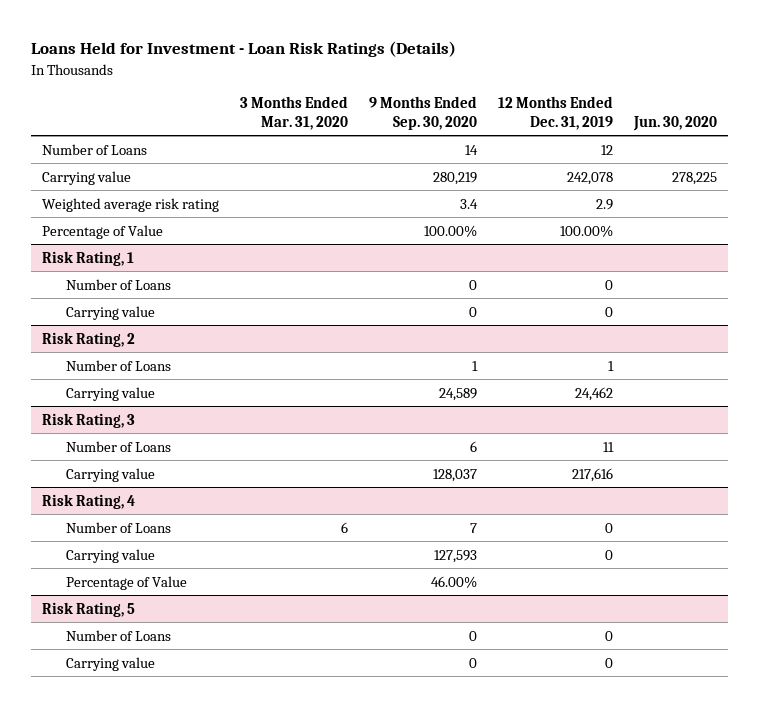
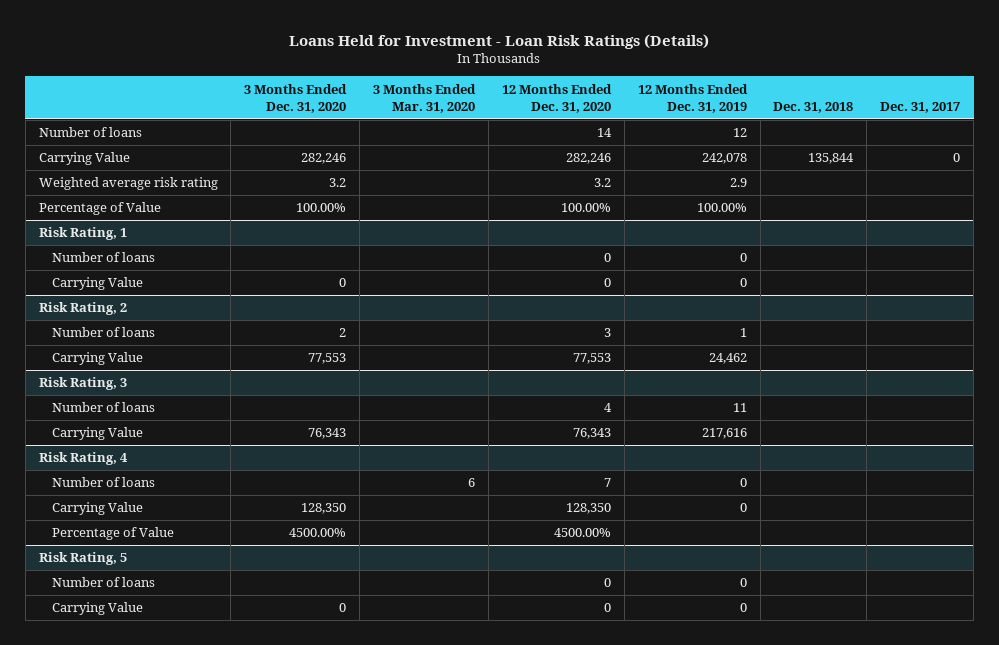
- | 3 Months Ended Mar. 31, 2020 | 9 Months Ended Sep. 30, 2020 | 12 Months Ended Dec. 31, 2019 | Jun. 30, 2020
+ | 3 Months Ended Dec. 31, 2020 | 3 Months Ended Mar. 31, 2020 | 12 Months Ended Dec. 31, 2020 | 12 Months Ended Dec. 31, 2019 | Dec. 31, 2018 | Dec. 31, 2017
- Number of Loans | | 14 | 12 |
- Carrying value | | 280,219 | 242,078 | 278,225
+ Number of loans | | | 14 | 12 | |
+ Carrying Value | 282,246 | | 282,246 | 242,078 | 135,844 | 0
@ Risk Rating, 1
- Number of Loans | | 0 | 0 |
- Carrying value | | 0 | 0 |
+ Number of loans | | | 0 | 0 | |
+ Carrying Value | 0 | | 0 | 0 | |
@ Risk Rating, 2
- Number of Loans | | 1 | 1 |
- Carrying value | | 24,589 | 24,462 |
+ Number of loans | 2 | | 3 | 1 | |
+ Carrying Value | 77,553 | | 77,553 | 24,462 | |
@ Risk Rating, 3
- Number of Loans | | 6 | 11 |
- Carrying value | | 128,037 | 217,616 |
+ Number of loans | | | 4 | 11 | |
+ Carrying Value | 76,343 | | 76,343 | 217,616 | |
@ Risk Rating, 4
- Number of Loans | 6 | 7 | 0 |
- Carrying value | | 127,593 | 0 |
+ Number of loans | | 6 | 7 | 0 | |
+ Carrying Value | 128,350 | | 128,350 | 0 | |
@ Risk Rating, 5
- Number of Loans | | 0 | 0 |
- Carrying value | | 0 | 0 |
+ Number of loans | | | 0 | 0 | |
+ Carrying Value | 0 | | 0 | 0 | |

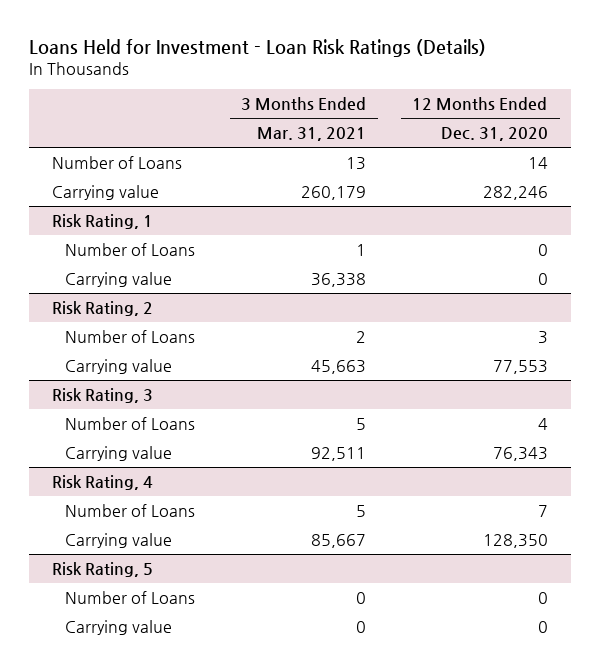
- | 3 Months Ended Dec. 31, 2020 | 3 Months Ended Mar. 31, 2020 | 12 Months Ended Dec. 31, 2020 | 12 Months Ended Dec. 31, 2019 | Dec. 31, 2018 | Dec. 31, 2017
+ | 3 Months Ended Mar. 31, 2021 | 12 Months Ended Dec. 31, 2020
- Number of loans | | | 14 | 12 | |
- Carrying Value | 282,246 | | 282,246 | 242,078 | 135,844 | 0
- Weighted average risk rating | 3.2 | | 3.2 | 2.9 | |
- Percentage of Value | 100.00% | | 100.00% | 100.00% | |
+ Number of Loans | 13 | 14
+ Carrying value | 260,179 | 282,246
@ Risk Rating, 1
- Number of loans | | | 0 | 0 | |
- Carrying Value | 0 | | 0 | 0 | |
+ Number of Loans | 1 | 0
+ Carrying value | 36,338 | 0
@ Risk Rating, 2
- Number of loans | 2 | | 3 | 1 | |
- Carrying Value | 77,553 | | 77,553 | 24,462 | |
+ Number of Loans | 2 | 3
+ Carrying value | 45,663 | 77,553
@ Risk Rating, 3
- Number of loans | | | 4 | 11 | |
- Carrying Value | 76,343 | | 76,343 | 217,616 | |
+ Number of Loans | 5 | 4
+ Carrying value | 92,511 | 76,343
@ Risk Rating, 4
- Number of loans | | 6 | 7 | 0 | |
- Carrying Value | 128,350 | | 128,350 | 0 | |
- Percentage of Value | 4500.00% | | 4500.00% | | |
+ Number of Loans | 5 | 7
+ Carrying value | 85,667 | 128,350
@ Risk Rating, 5
- Number of loans | | | 0 | 0 | |
- Carrying Value | 0 | | 0 | 0 | |
+ Number of Loans | 0 | 0
+ Carrying value | 0 | 0

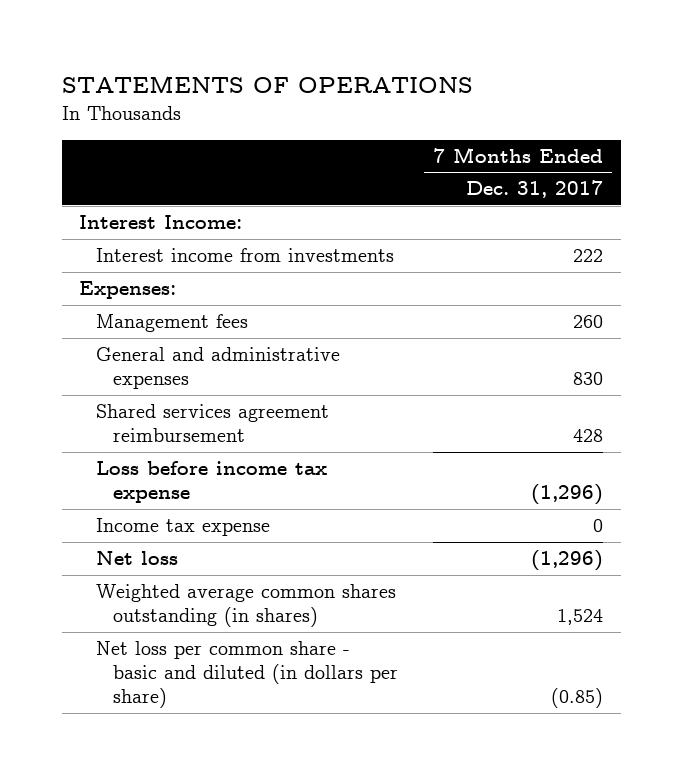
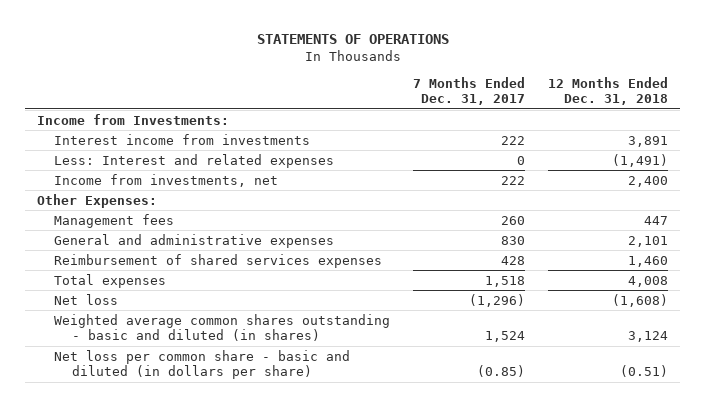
- | 7 Months Ended Dec. 31, 2017
+ | 7 Months Ended Dec. 31, 2017 | 12 Months Ended Dec. 31, 2018
- Interest Income:
+ Income from Investments:
- Expenses:
+ Less: Interest and related expenses | 0 | (1,491)
+ Income from investments, net | 222 | 2,400
+ Other Expenses:
- Shared services agreement reimbursement | 428
- Loss before income tax expense | (1,296)
- Income tax expense | 0
+ Reimbursement of shared services expenses | 428 | 1,460
+ Total expenses | 1,518 | 4,008
- Weighted average common shares outstanding (in shares) | 1,524
+ Weighted average common shares outstanding - basic and diluted (in shares) | 1,524 | 3,124

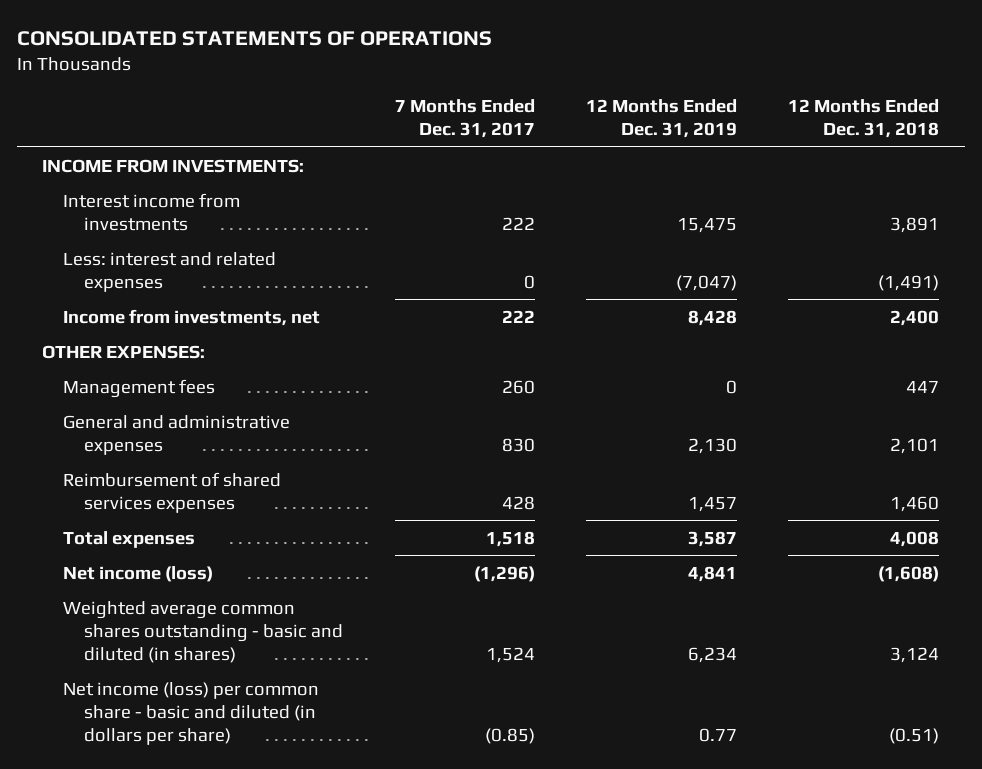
- STATEMENTS OF OPERATIONS
+ CONSOLIDATED STATEMENTS OF OPERATIONS
- | 7 Months Ended Dec. 31, 2017 | 12 Months Ended Dec. 31, 2018
+ | 7 Months Ended Dec. 31, 2017 | 12 Months Ended Dec. 31, 2019 | 12 Months Ended Dec. 31, 2018
- Income from Investments:
+ INCOME FROM INVESTMENTS:
- Less: Interest and related expenses | 0 | (1,491)
+ Less: interest and related expenses | 0 | (7,047) | (1,491)
- Other Expenses:
+ OTHER EXPENSES:
- Net loss | (1,296) | (1,608)
+ Net income (loss) | (1,296) | 4,841 | (1,608)
- Net loss per common share - basic and diluted (in dollars per share) | (0.85) | (0.51)
+ Net income (loss) per common share - basic and diluted (in dollars per share) | (0.85) | 0.77 | (0.51)

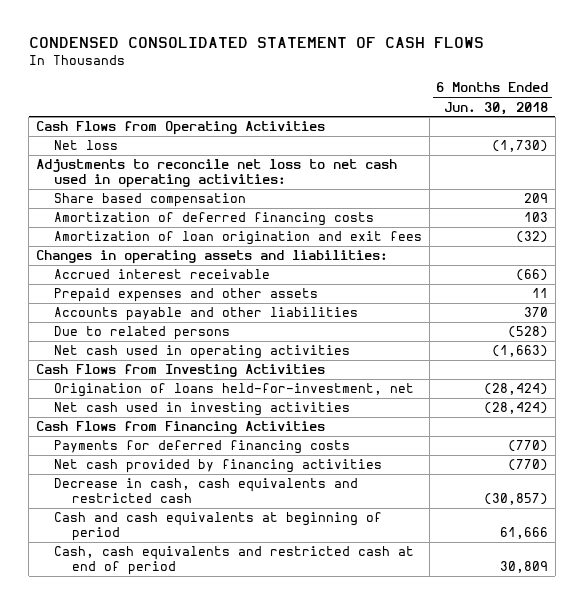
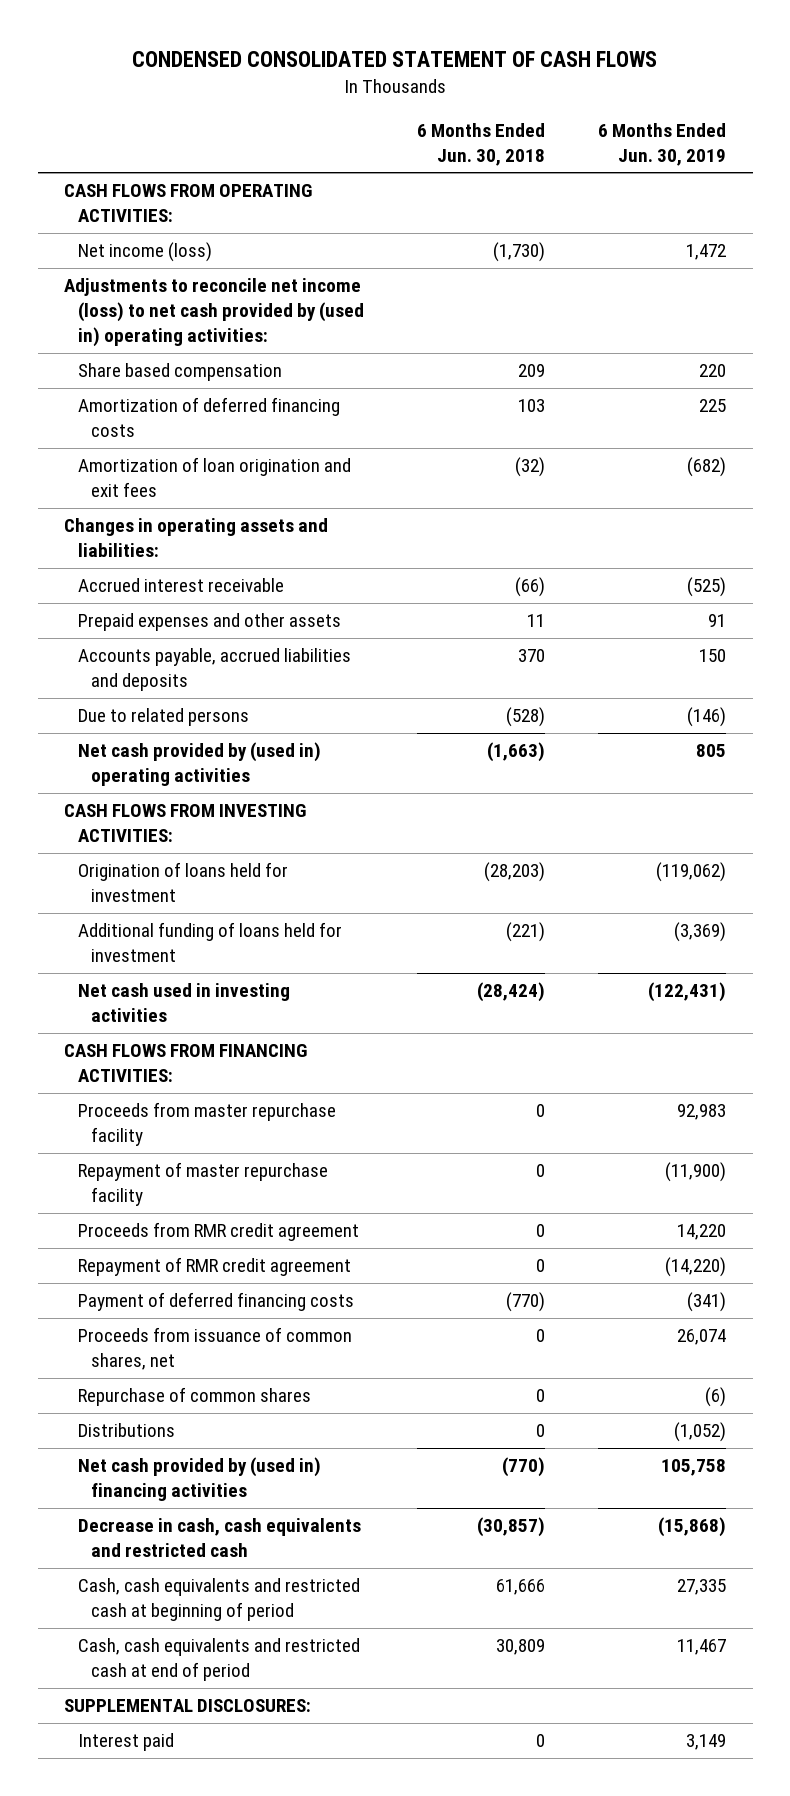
- | 6 Months Ended Jun. 30, 2018
+ | 6 Months Ended Jun. 30, 2018 | 6 Months Ended Jun. 30, 2019
- Cash Flows from Operating Activities
- Net loss | (1,730)
- Adjustments to reconcile net loss to net cash used in operating activities:
+ CASH FLOWS FROM OPERATING ACTIVITIES:
+ Net income (loss) | (1,730) | 1,472
+ Adjustments to reconcile net income (loss) to net cash provided by (used in) operating activities:
- Accounts payable and other liabilities | 370
+ Accounts payable, accrued liabilities and deposits | 370 | 150
- Net cash used in operating activities | (1,663)
- Cash Flows from Investing Activities
- Origination of loans held-for-investment, net | (28,424)
+ Net cash provided by (used in) operating activities | (1,663) | 805
+ CASH FLOWS FROM INVESTING ACTIVITIES:
+ Origination of loans held for investment | (28,203) | (119,062)
+ Additional funding of loans held for investment | (221) | (3,369)
- Cash Flows from Financing Activities
- Payments for deferred financing costs | (770)
- Net cash provided by financing activities | (770)
+ CASH FLOWS FROM FINANCING ACTIVITIES:
+ Proceeds from master repurchase facility | 0 | 92,983
+ Repayment of master repurchase facility | 0 | (11,900)
+ Proceeds from RMR credit agreement | 0 | 14,220
+ Repayment of RMR credit agreement | 0 | (14,220)
+ Payment of deferred financing costs | (770) | (341)
+ Proceeds from issuance of common shares, net | 0 | 26,074
+ Repurchase of common shares | 0 | (6)
+ Distributions | 0 | (1,052)
+ Net cash provided by (used in) financing activities | (770) | 105,758
- Cash and cash equivalents at beginning of period | 61,666
+ Cash, cash equivalents and restricted cash at beginning of period | 61,666 | 27,335
+ SUPPLEMENTAL DISCLOSURES:
+ Interest paid | 0 | 3,149

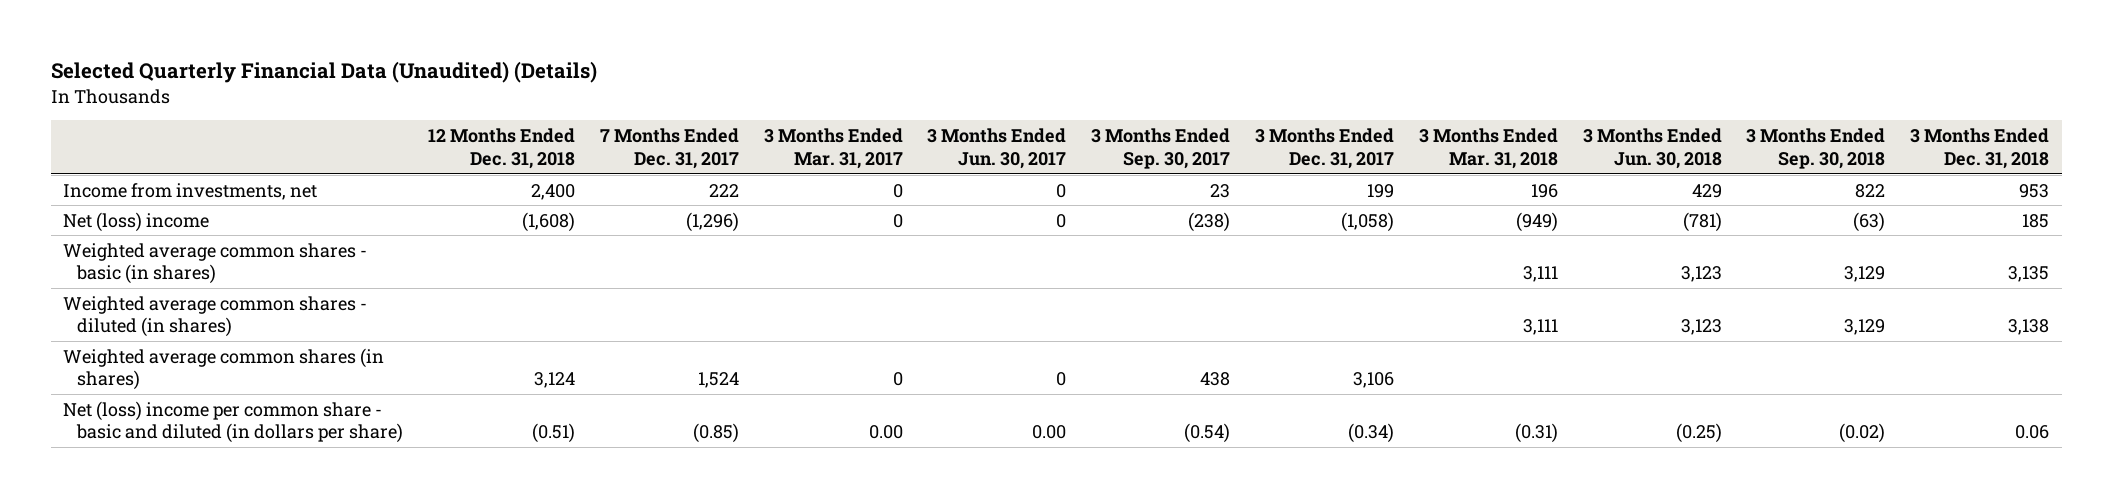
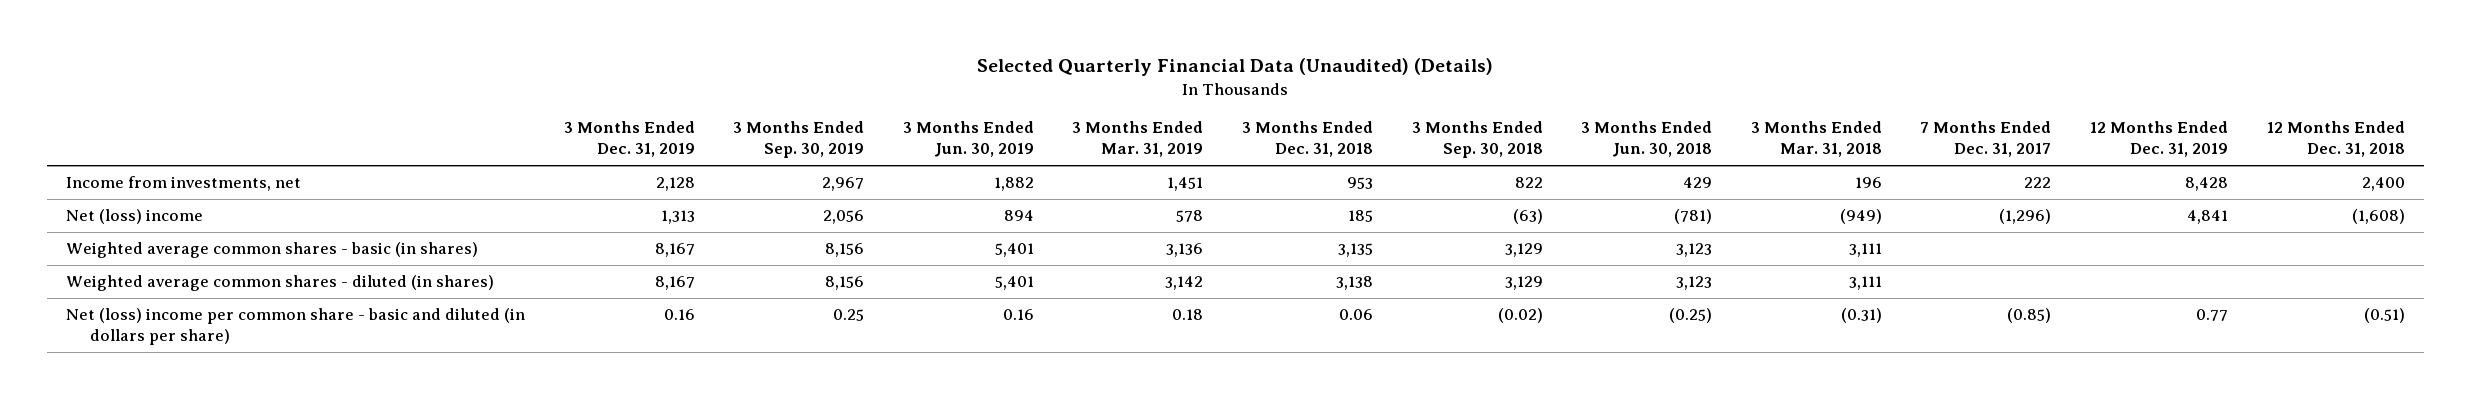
- | 12 Months Ended Dec. 31, 2018 | 7 Months Ended Dec. 31, 2017 | 3 Months Ended Mar. 31, 2017 | 3 Months Ended Jun. 30, 2017 | 3 Months Ended Sep. 30, 2017 | 3 Months Ended Dec. 31, 2017 | 3 Months Ended Mar. 31, 2018 | 3 Months Ended Jun. 30, 2018 | 3 Months Ended Sep. 30, 2018 | 3 Months Ended Dec. 31, 2018
+ | 3 Months Ended Dec. 31, 2019 | 3 Months Ended Sep. 30, 2019 | 3 Months Ended Jun. 30, 2019 | 3 Months Ended Mar. 31, 2019 | 3 Months Ended Dec. 31, 2018 | 3 Months Ended Sep. 30, 2018 | 3 Months Ended Jun. 30, 2018 | 3 Months Ended Mar. 31, 2018 | 7 Months Ended Dec. 31, 2017 | 12 Months Ended Dec. 31, 2019 | 12 Months Ended Dec. 31, 2018
- Weighted average common shares (in shares) | 3,124 | 1,524 | 0 | 0 | 438 | 3,106 | | | |

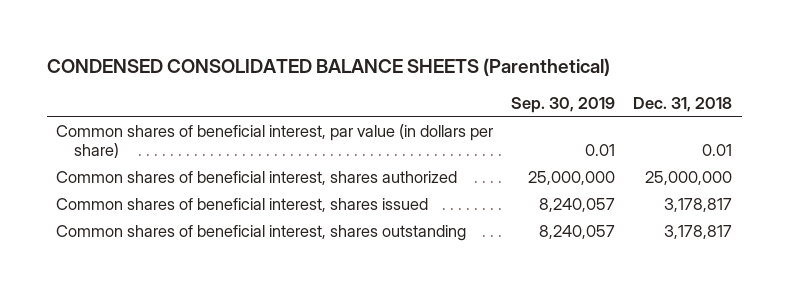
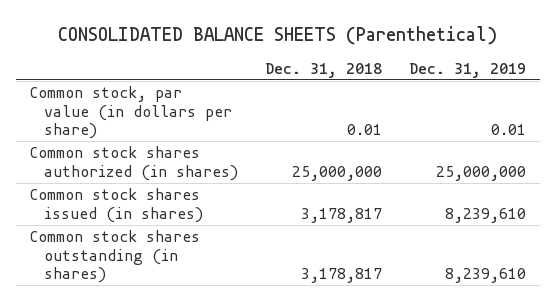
- CONDENSED CONSOLIDATED BALANCE SHEETS (Parenthetical)
+ CONSOLIDATED BALANCE SHEETS (Parenthetical)
- | Sep. 30, 2019 | Dec. 31, 2018
+ | Dec. 31, 2018 | Dec. 31, 2019
- Common shares of beneficial interest, par value (in dollars per share) | 0.01 | 0.01
- Common shares of beneficial interest, shares authorized | 25,000,000 | 25,000,000
- Common shares of beneficial interest, shares issued | 8,240,057 | 3,178,817
- Common shares of beneficial interest, shares outstanding | 8,240,057 | 3,178,817
+ Common stock, par value (in dollars per share) | 0.01 | 0.01
+ Common stock shares authorized (in shares) | 25,000,000 | 25,000,000
+ Common stock shares issued (in shares) | 3,178,817 | 8,239,610
+ Common stock shares outstanding (in shares) | 3,178,817 | 8,239,610

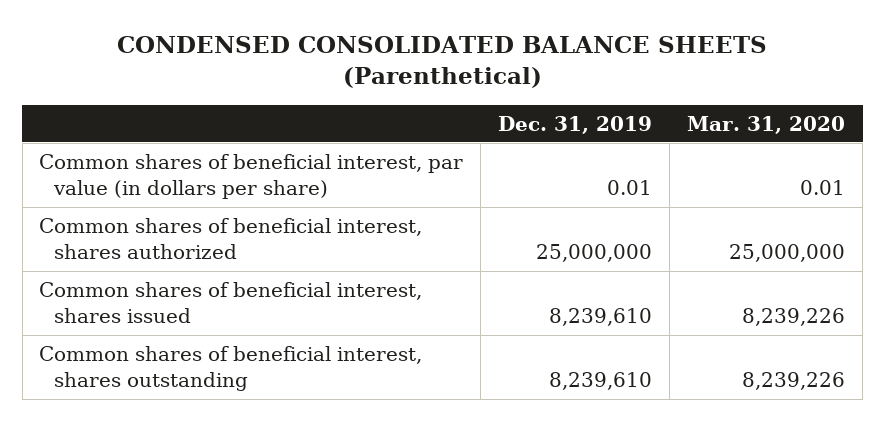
- CONSOLIDATED BALANCE SHEETS (Parenthetical)
+ CONDENSED CONSOLIDATED BALANCE SHEETS (Parenthetical)
- | Dec. 31, 2018 | Dec. 31, 2019
+ | Dec. 31, 2019 | Mar. 31, 2020
- Common stock, par value (in dollars per share) | 0.01 | 0.01
- Common stock shares authorized (in shares) | 25,000,000 | 25,000,000
- Common stock shares issued (in shares) | 3,178,817 | 8,239,610
- Common stock shares outstanding (in shares) | 3,178,817 | 8,239,610
+ Common shares of beneficial interest, par value (in dollars per share) | 0.01 | 0.01
+ Common shares of beneficial interest, shares authorized | 25,000,000 | 25,000,000
+ Common shares of beneficial interest, shares issued | 8,239,610 | 8,239,226
+ Common shares of beneficial interest, shares outstanding | 8,239,610 | 8,239,226

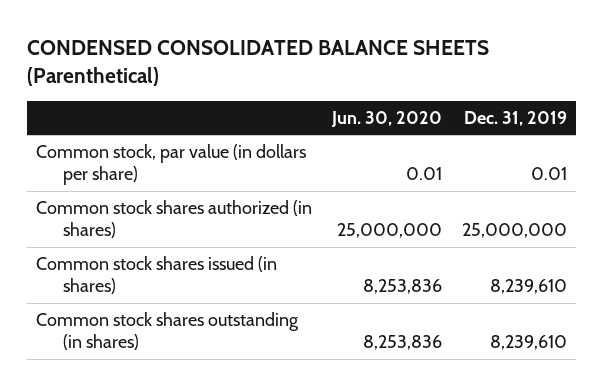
- | Dec. 31, 2019 | Mar. 31, 2020
+ | Jun. 30, 2020 | Dec. 31, 2019
- Common shares of beneficial interest, par value (in dollars per share) | 0.01 | 0.01
- Common shares of beneficial interest, shares authorized | 25,000,000 | 25,000,000
- Common shares of beneficial interest, shares issued | 8,239,610 | 8,239,226
- Common shares of beneficial interest, shares outstanding | 8,239,610 | 8,239,226
+ Common stock, par value (in dollars per share) | 0.01 | 0.01
+ Common stock shares authorized (in shares) | 25,000,000 | 25,000,000
+ Common stock shares issued (in shares) | 8,253,836 | 8,239,610
+ Common stock shares outstanding (in shares) | 8,253,836 | 8,239,610

